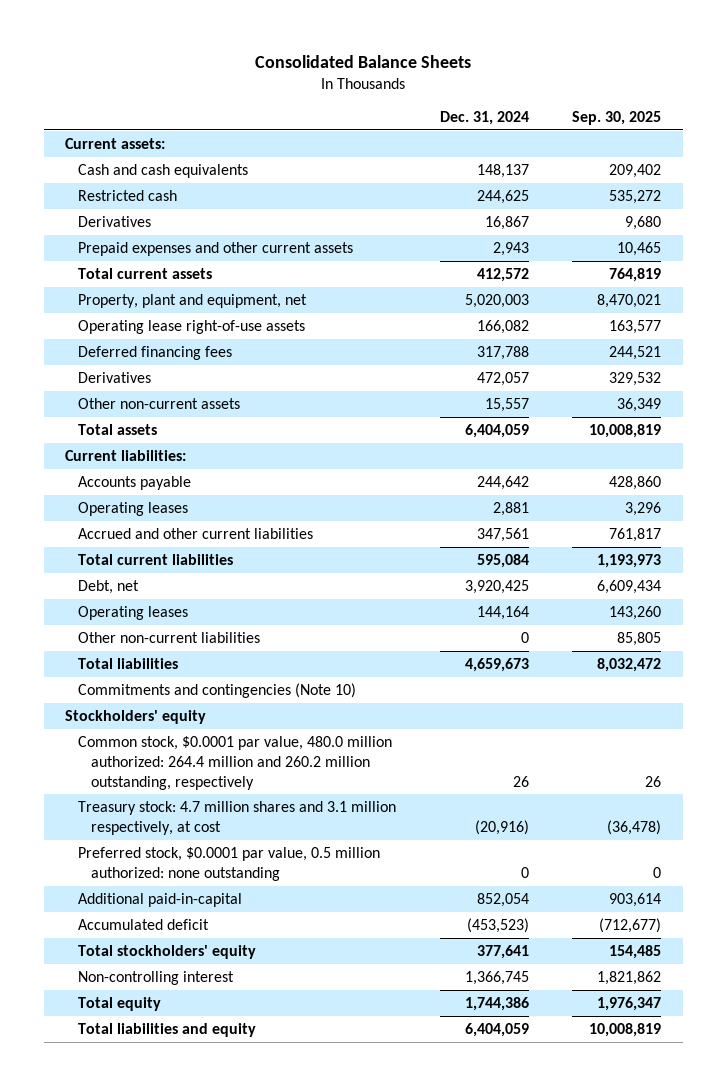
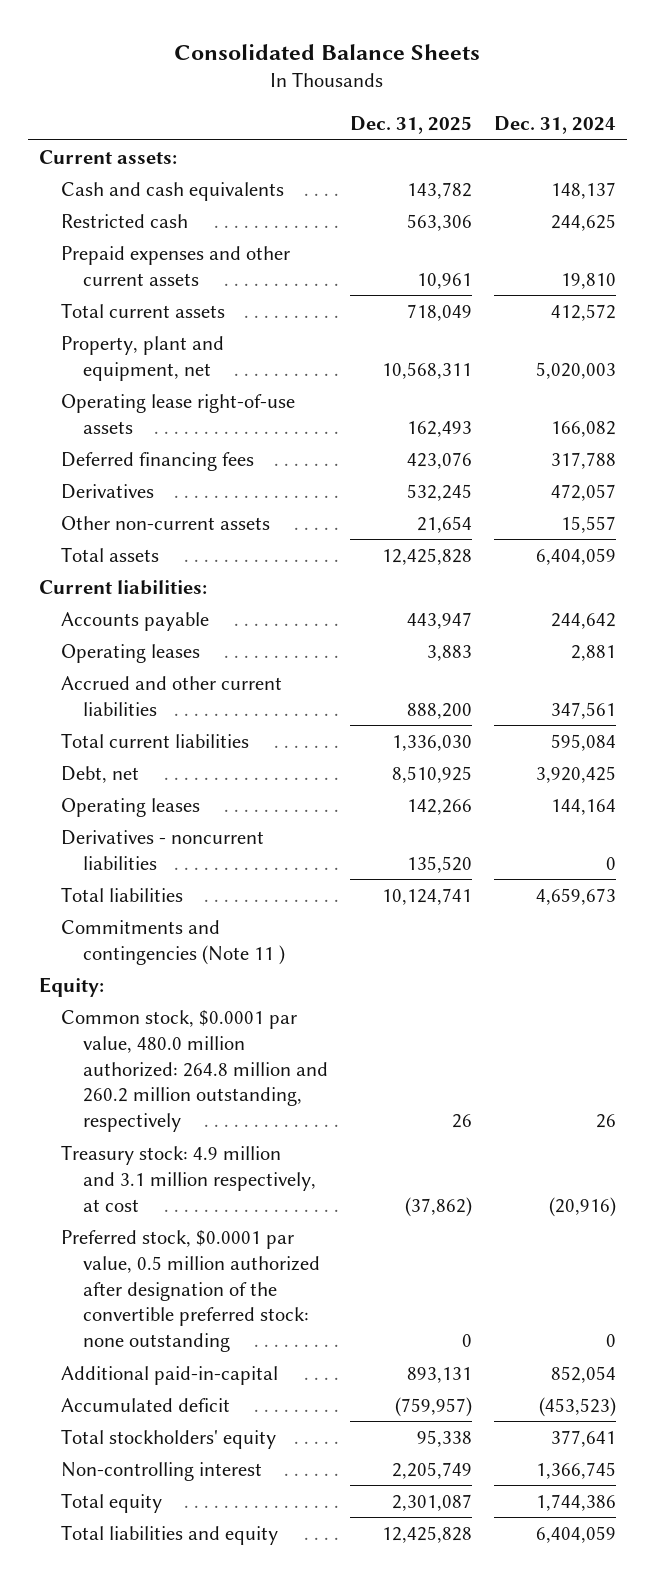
- | Dec. 31, 2024 | Sep. 30, 2025
+ | Dec. 31, 2025 | Dec. 31, 2024
- Derivatives | 16,867 | 9,680
- Prepaid expenses and other current assets | 2,943 | 10,465
+ Prepaid expenses and other current assets | 10,961 | 19,810
- Other non-current liabilities | 0 | 85,805
+ Derivatives - noncurrent liabilities | 135,520 | 0
- Commitments and contingencies (Note 10)
- Stockholders' equity
- Common stock, $0.0001 par value, 480.0 million authorized: 264.4 million and 260.2 million outstanding, respectively | 26 | 26
- Treasury stock: 4.7 million shares and 3.1 million respectively, at cost | (20,916) | (36,478)
- Preferred stock, $0.0001 par value, 0.5 million authorized: none outstanding | 0 | 0
+ Commitments and contingencies (Note 11 )
+ Equity:
+ Common stock, $0.0001 par value, 480.0 million authorized: 264.8 million and 260.2 million outstanding, respectively | 26 | 26
+ Treasury stock: 4.9 million and 3.1 million respectively, at cost | (37,862) | (20,916)
+ Preferred stock, $0.0001 par value, 0.5 million authorized after designation of the convertible preferred stock: none outstanding | 0 | 0

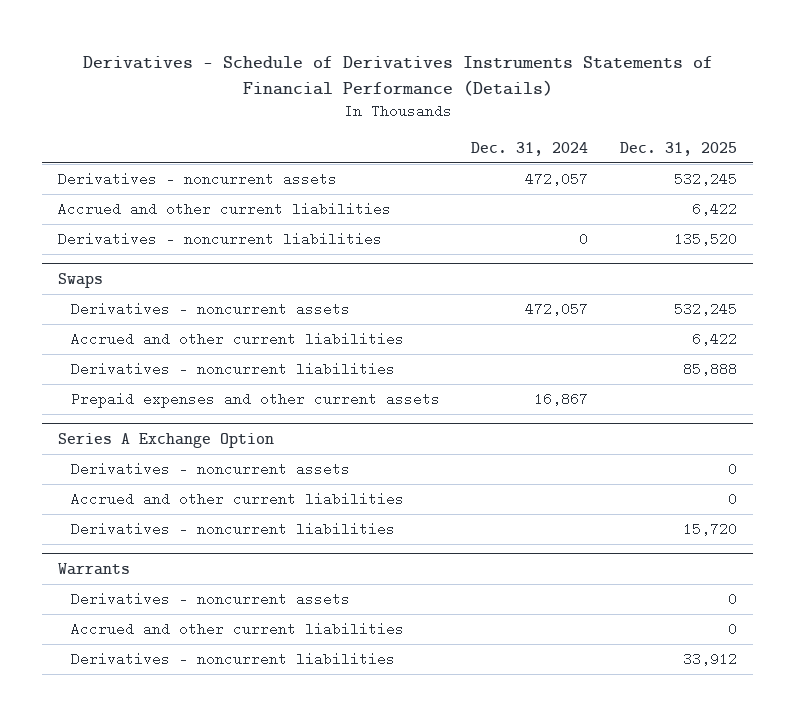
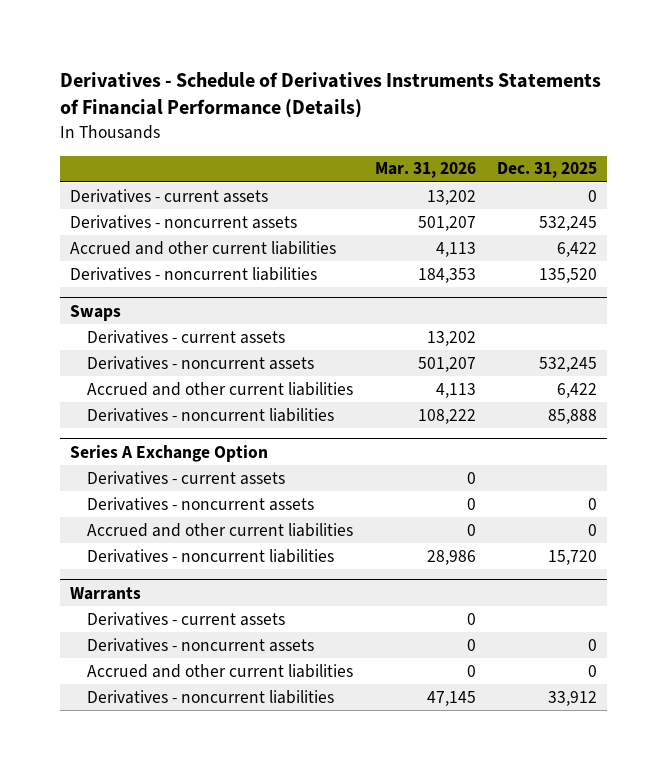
- | Dec. 31, 2024 | Dec. 31, 2025
+ | Mar. 31, 2026 | Dec. 31, 2025
+ Derivatives - current assets | 13,202 | 0
@ Swaps
+ Derivatives - current assets | 13,202 |
- Prepaid expenses and other current assets | 16,867 |
@ Series A Exchange Option
+ Derivatives - current assets | 0 |
@ Warrants
+ Derivatives - current assets | 0 |

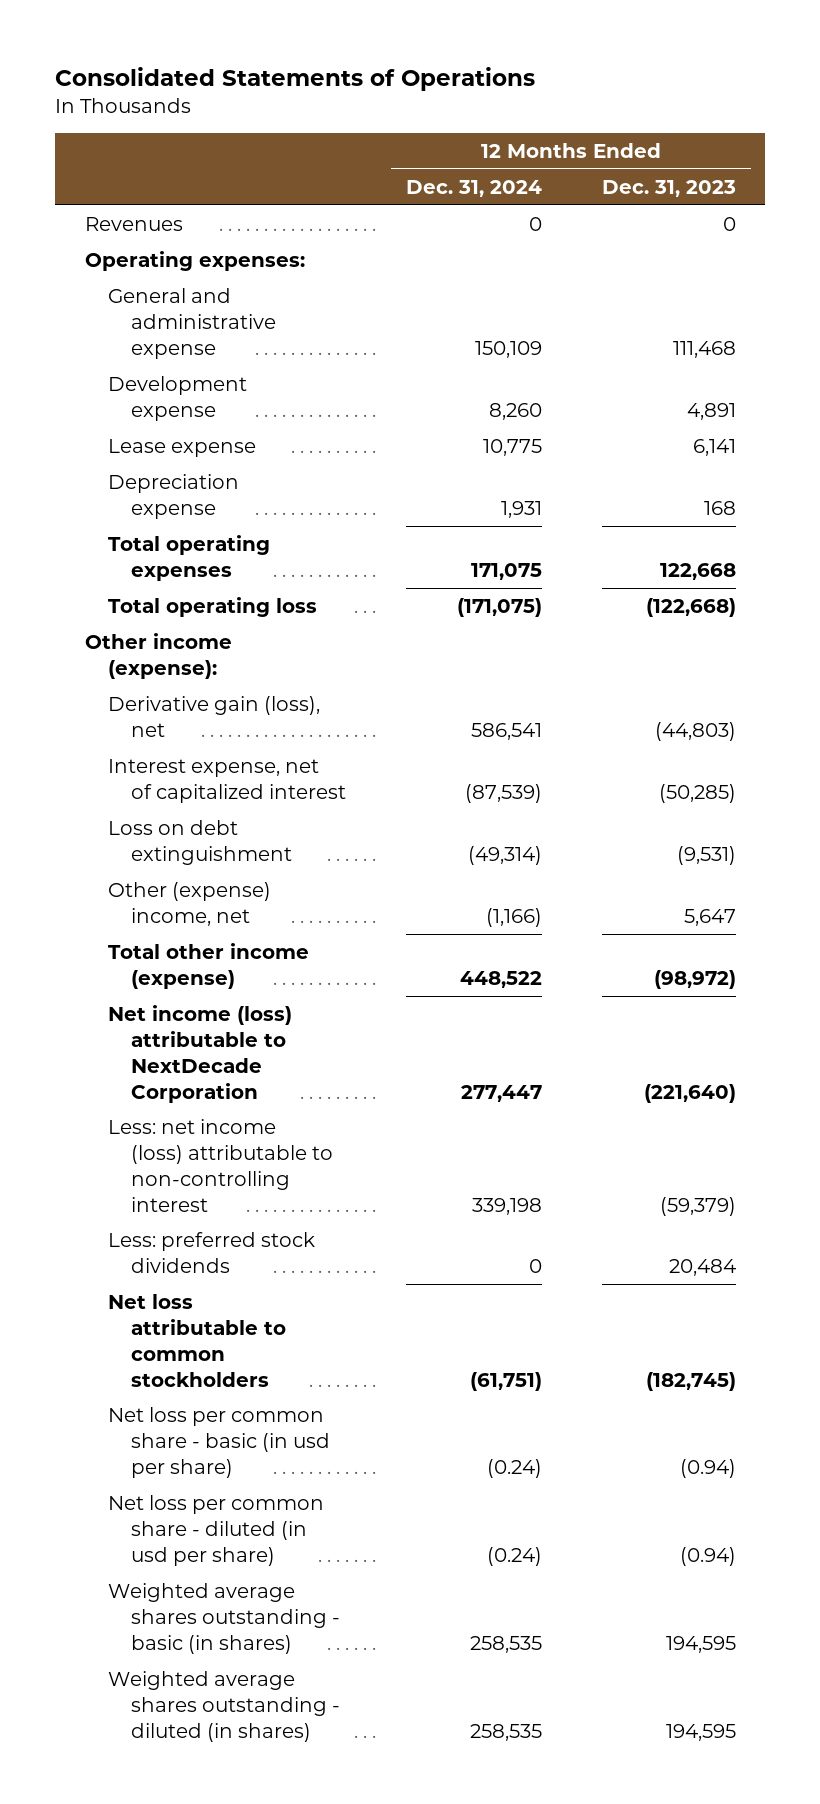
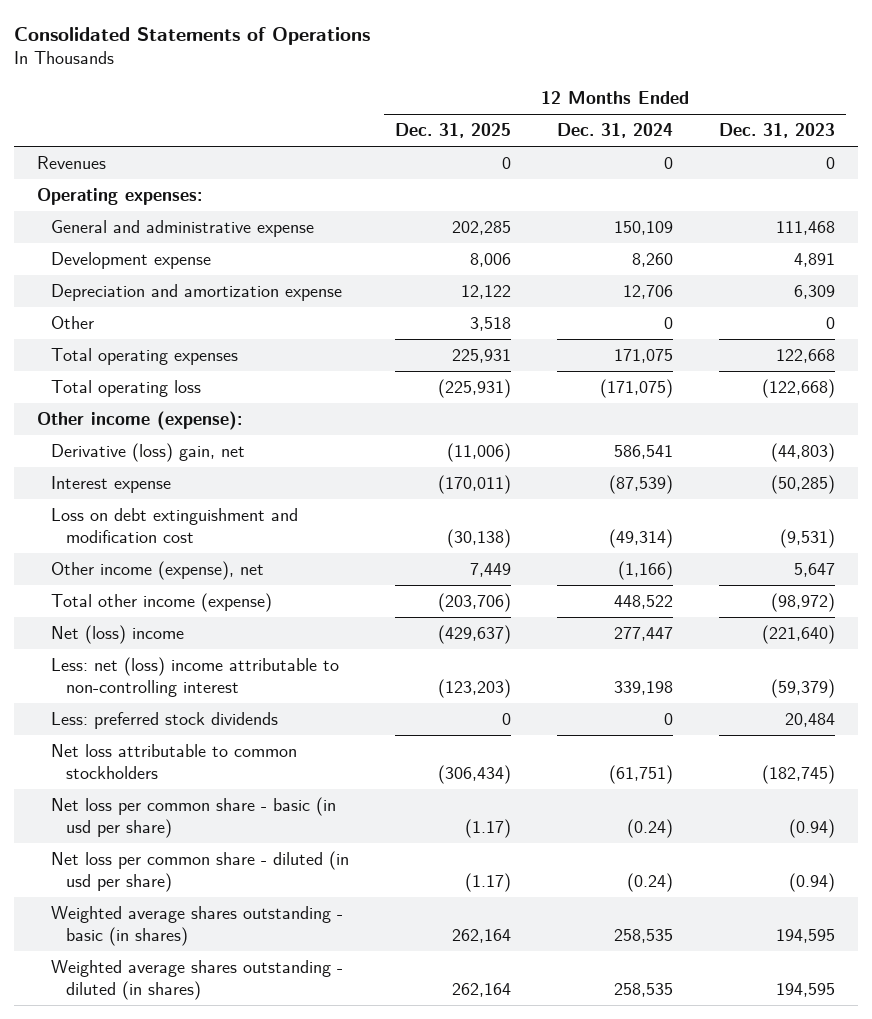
- | 12 Months Ended Dec. 31, 2024 | 12 Months Ended Dec. 31, 2023
+ | 12 Months Ended Dec. 31, 2025 | 12 Months Ended Dec. 31, 2024 | 12 Months Ended Dec. 31, 2023
- Lease expense | 10,775 | 6,141
- Depreciation expense | 1,931 | 168
+ Depreciation and amortization expense | 12,122 | 12,706 | 6,309
+ Other | 3,518 | 0 | 0
- Derivative gain (loss), net | 586,541 | (44,803)
- Interest expense, net of capitalized interest | (87,539) | (50,285)
- Loss on debt extinguishment | (49,314) | (9,531)
- Other (expense) income, net | (1,166) | 5,647
+ Derivative (loss) gain, net | (11,006) | 586,541 | (44,803)
+ Interest expense | (170,011) | (87,539) | (50,285)
+ Loss on debt extinguishment and modification cost | (30,138) | (49,314) | (9,531)
+ Other income (expense), net | 7,449 | (1,166) | 5,647
- Net income (loss) attributable to NextDecade Corporation | 277,447 | (221,640)
- Less: net income (loss) attributable to non-controlling interest | 339,198 | (59,379)
+ Net (loss) income | (429,637) | 277,447 | (221,640)
+ Less: net (loss) income attributable to non-controlling interest | (123,203) | 339,198 | (59,379)

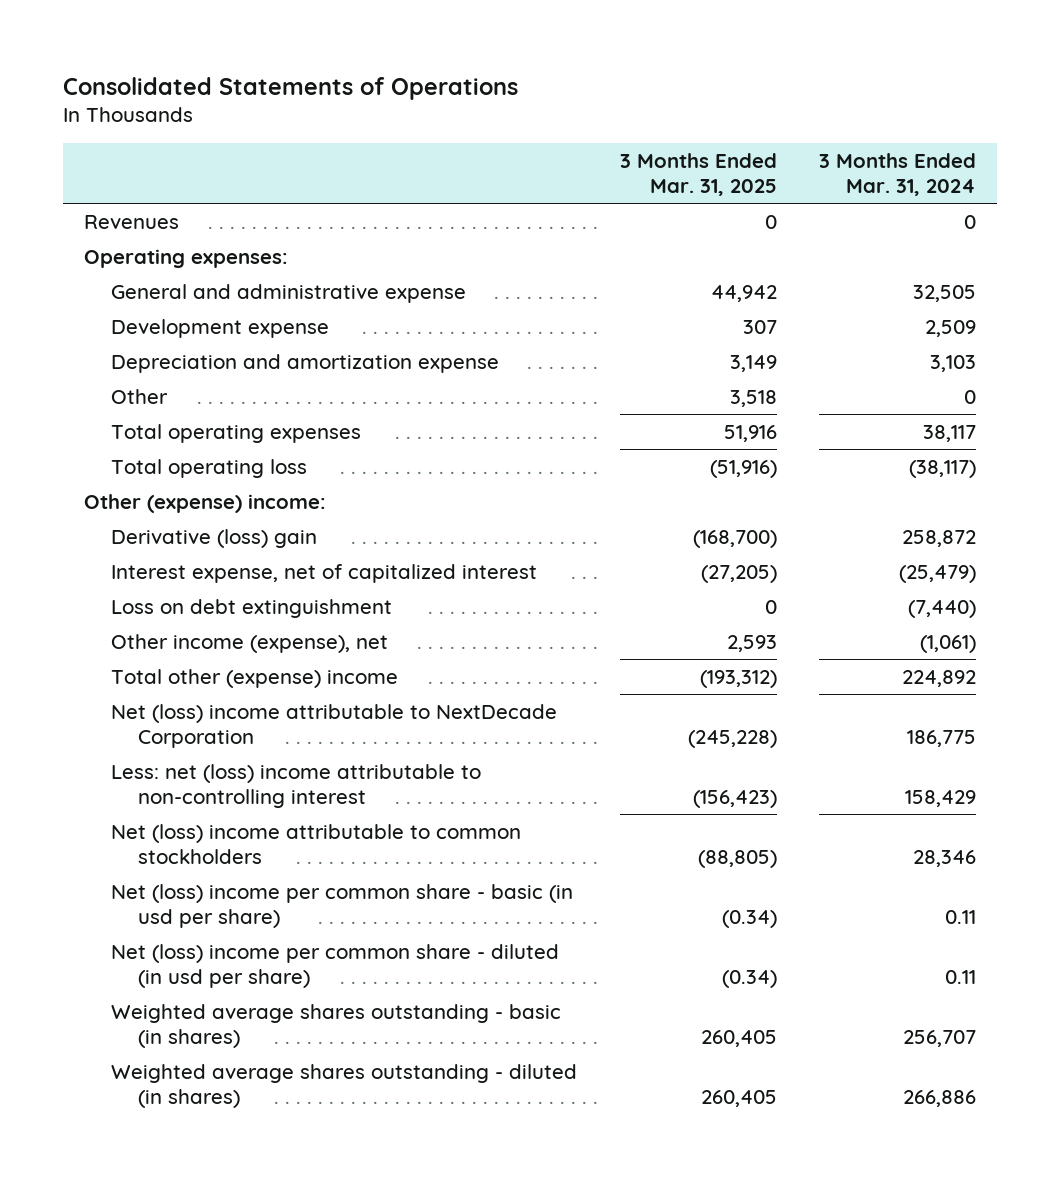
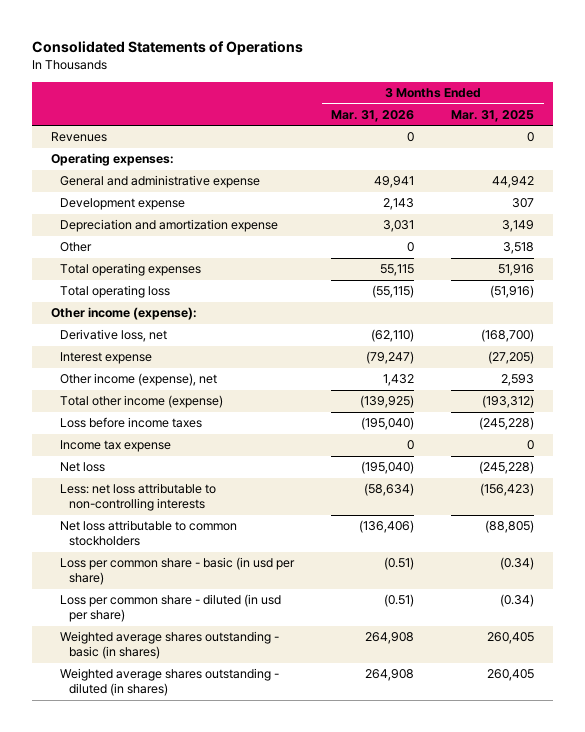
- | 3 Months Ended Mar. 31, 2025 | 3 Months Ended Mar. 31, 2024
+ | 3 Months Ended Mar. 31, 2026 | 3 Months Ended Mar. 31, 2025
- Other (expense) income:
- Derivative (loss) gain | (168,700) | 258,872
- Interest expense, net of capitalized interest | (27,205) | (25,479)
- Loss on debt extinguishment | 0 | (7,440)
+ Other income (expense):
+ Derivative loss, net | (62,110) | (168,700)
+ Interest expense | (79,247) | (27,205)
- Total other (expense) income | (193,312) | 224,892
- Net (loss) income attributable to NextDecade Corporation | (245,228) | 186,775
- Less: net (loss) income attributable to non-controlling interest | (156,423) | 158,429
- Net (loss) income attributable to common stockholders | (88,805) | 28,346
- Net (loss) income per common share - basic (in usd per share) | (0.34) | 0.11
- Net (loss) income per common share - diluted (in usd per share) | (0.34) | 0.11
+ Total other income (expense) | (139,925) | (193,312)
+ Loss before income taxes | (195,040) | (245,228)
+ Income tax expense | 0 | 0
+ Net loss | (195,040) | (245,228)
+ Less: net loss attributable to non-controlling interests | (58,634) | (156,423)
+ Net loss attributable to common stockholders | (136,406) | (88,805)
+ Loss per common share - basic (in usd per share) | (0.51) | (0.34)
+ Loss per common share - diluted (in usd per share) | (0.51) | (0.34)

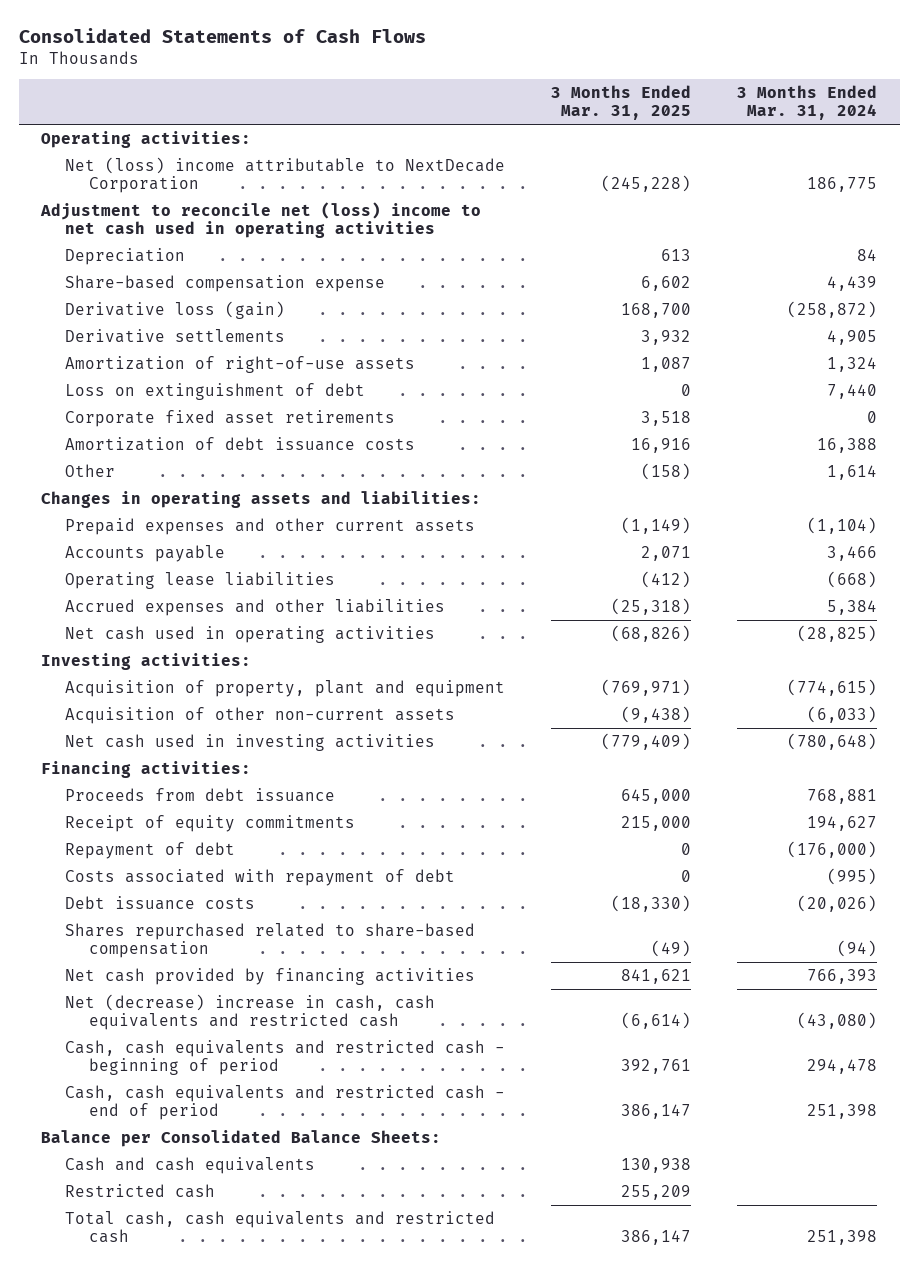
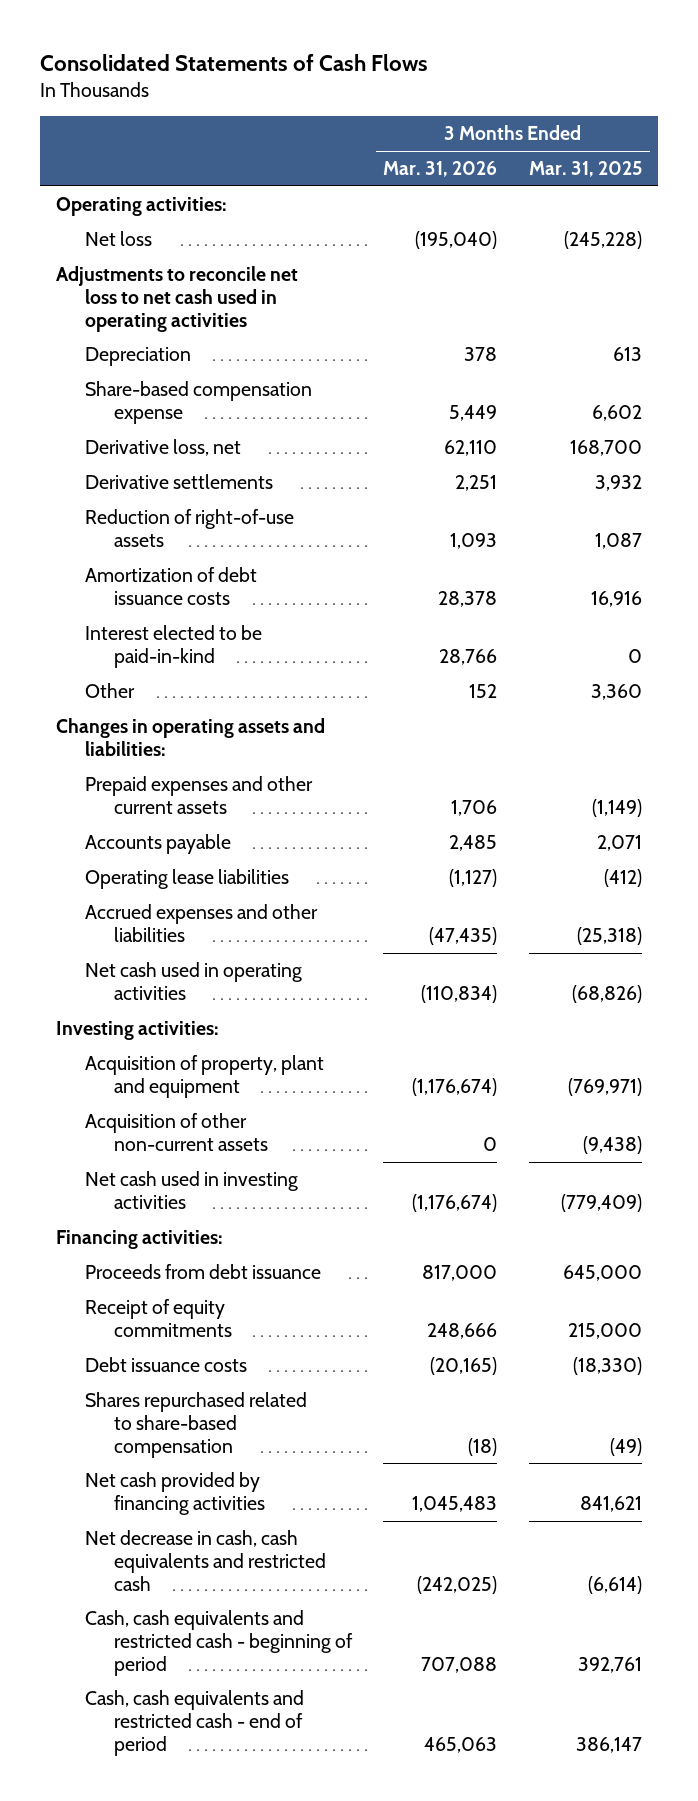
- | 3 Months Ended Mar. 31, 2025 | 3 Months Ended Mar. 31, 2024
+ | 3 Months Ended Mar. 31, 2026 | 3 Months Ended Mar. 31, 2025
- Net (loss) income attributable to NextDecade Corporation | (245,228) | 186,775
- Adjustment to reconcile net (loss) income to net cash used in operating activities
+ Net loss | (195,040) | (245,228)
+ Adjustments to reconcile net loss to net cash used in operating activities
- Derivative loss (gain) | 168,700 | (258,872)
+ Derivative loss, net | 62,110 | 168,700
- Amortization of right-of-use assets | 1,087 | 1,324
- Loss on extinguishment of debt | 0 | 7,440
- Corporate fixed asset retirements | 3,518 | 0
+ Reduction of right-of-use assets | 1,093 | 1,087
- Other | (158) | 1,614
+ Interest elected to be paid-in-kind | 28,766 | 0
+ Other | 152 | 3,360
- Repayment of debt | 0 | (176,000)
- Costs associated with repayment of debt | 0 | (995)
- Net (decrease) increase in cash, cash equivalents and restricted cash | (6,614) | (43,080)
+ Net decrease in cash, cash equivalents and restricted cash | (242,025) | (6,614)
- Balance per Consolidated Balance Sheets:
- Cash and cash equivalents | 130,938 |
- Restricted cash | 255,209 |
- Total cash, cash equivalents and restricted cash | 386,147 | 251,398

